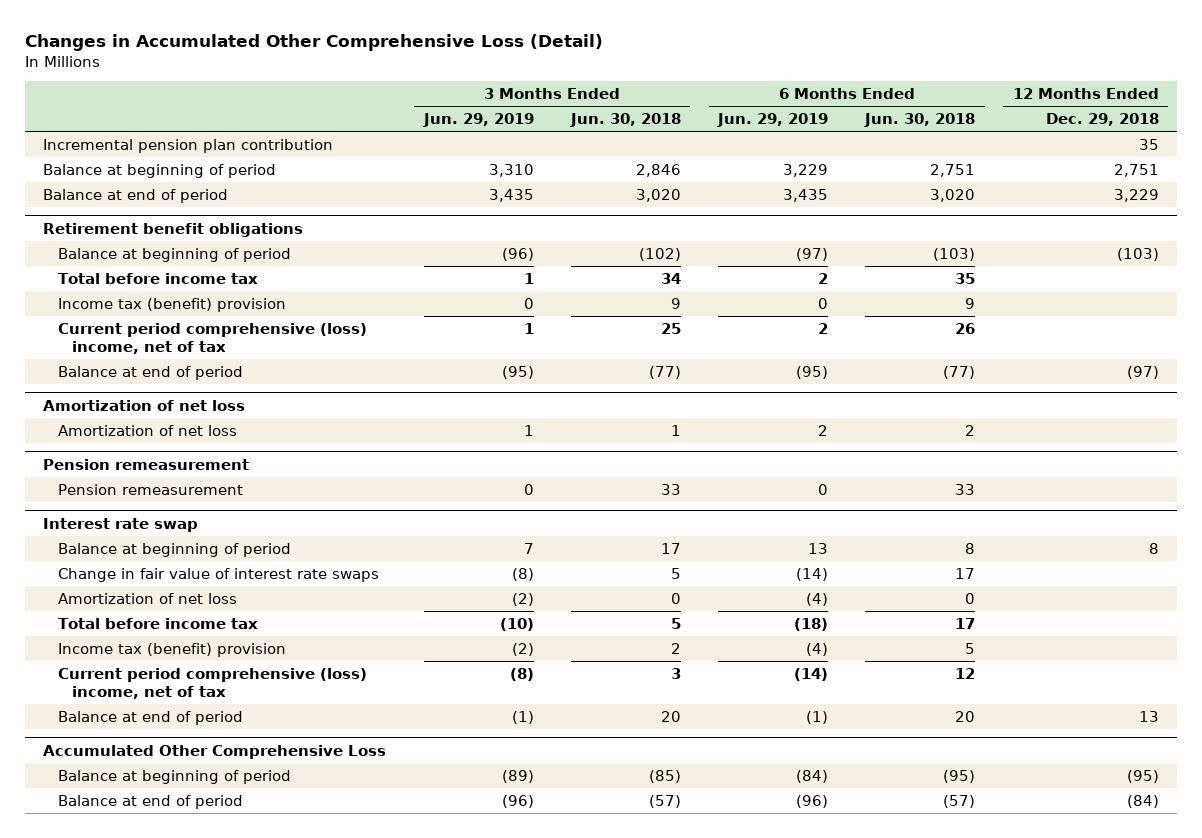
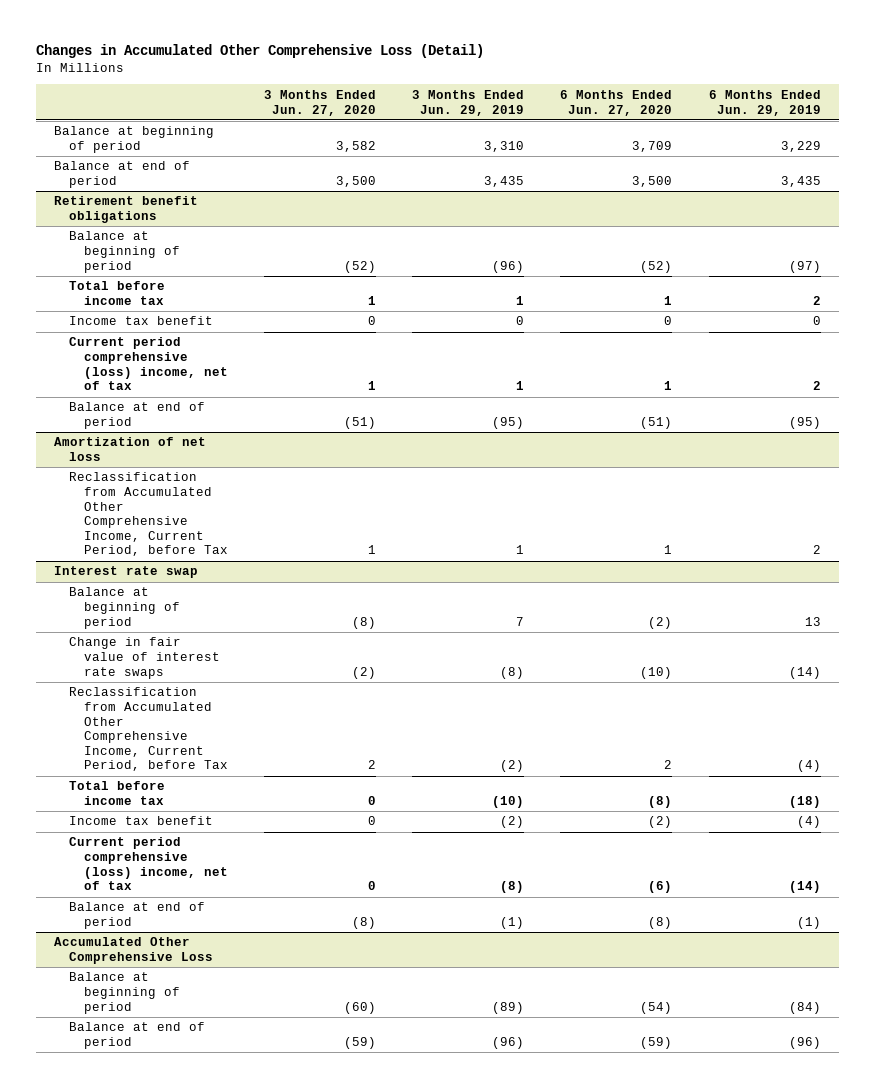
- | 3 Months Ended Jun. 29, 2019 | 3 Months Ended Jun. 30, 2018 | 6 Months Ended Jun. 29, 2019 | 6 Months Ended Jun. 30, 2018 | 12 Months Ended Dec. 29, 2018
+ | 3 Months Ended Jun. 27, 2020 | 3 Months Ended Jun. 29, 2019 | 6 Months Ended Jun. 27, 2020 | 6 Months Ended Jun. 29, 2019
- Incremental pension plan contribution | | | | | 35
@ Retirement benefit obligations
- Income tax (benefit) provision | 0 | 9 | 0 | 9 |
+ Income tax benefit | 0 | 0 | 0 | 0
@ Amortization of net loss
- Amortization of net loss | 1 | 1 | 2 | 2 |
- Pension remeasurement
- Pension remeasurement | 0 | 33 | 0 | 33 |
@ Amortization of net loss
+ Reclassification from Accumulated Other Comprehensive Income, Current Period, before Tax | 1 | 1 | 1 | 2
@ Interest rate swap
- Amortization of net loss | (2) | 0 | (4) | 0 |
+ Reclassification from Accumulated Other Comprehensive Income, Current Period, before Tax | 2 | (2) | 2 | (4)
- Income tax (benefit) provision | (2) | 2 | (4) | 5 |
+ Income tax benefit | 0 | (2) | (2) | (4)

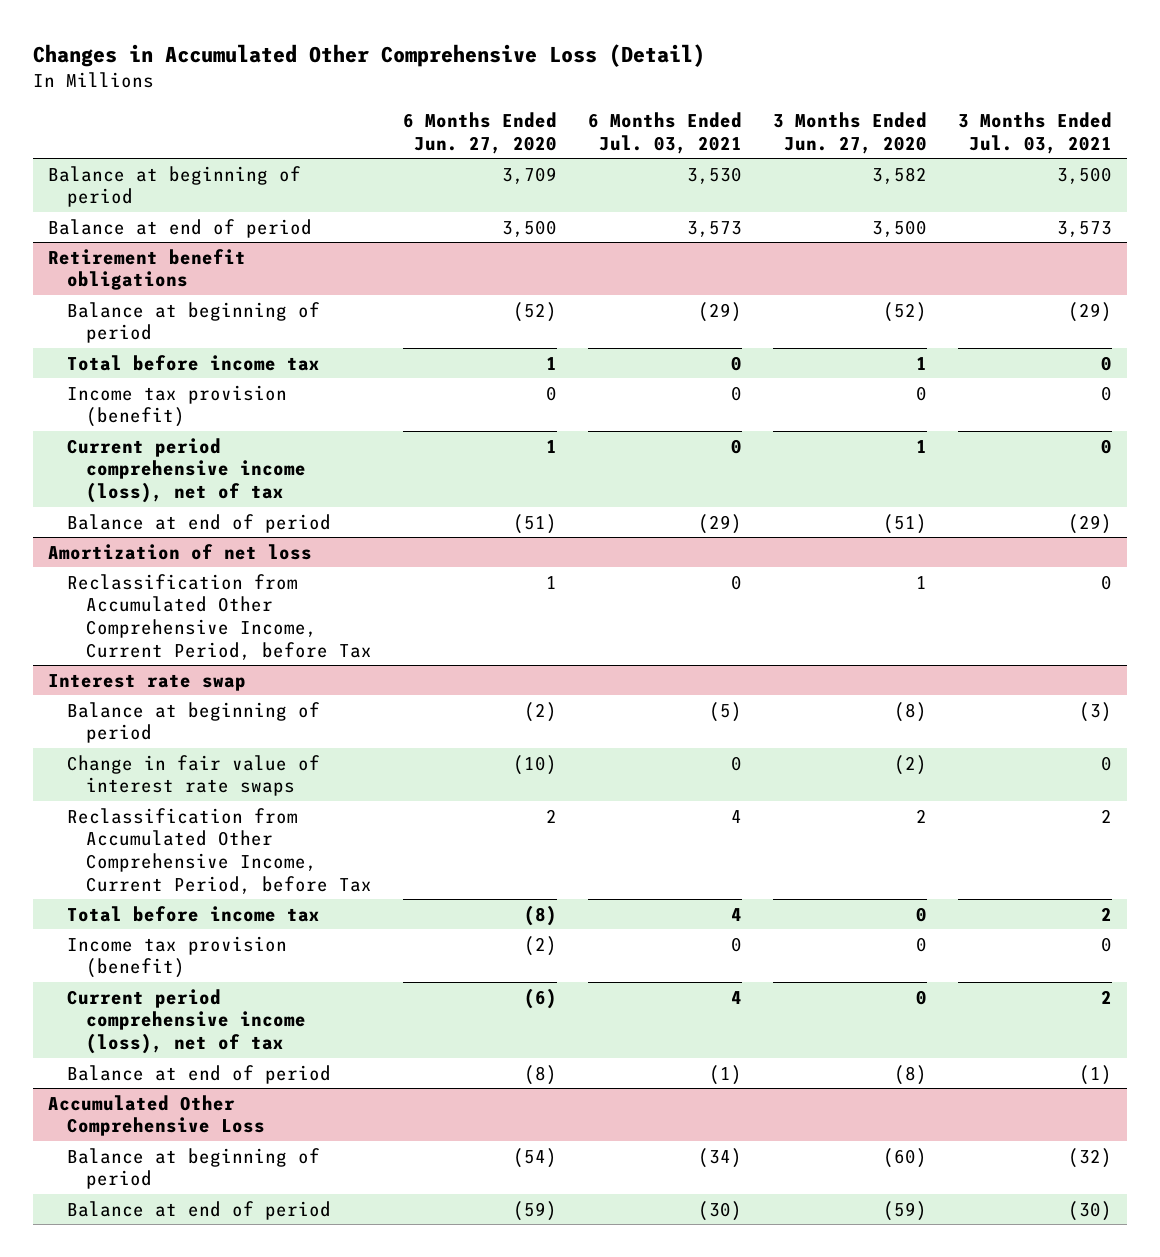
- | 3 Months Ended Jun. 27, 2020 | 3 Months Ended Jun. 29, 2019 | 6 Months Ended Jun. 27, 2020 | 6 Months Ended Jun. 29, 2019
+ | 6 Months Ended Jun. 27, 2020 | 6 Months Ended Jul. 03, 2021 | 3 Months Ended Jun. 27, 2020 | 3 Months Ended Jul. 03, 2021
@ Retirement benefit obligations
- Income tax benefit | 0 | 0 | 0 | 0
- Current period comprehensive (loss) income, net of tax | 1 | 1 | 1 | 2
+ Income tax provision (benefit) | 0 | 0 | 0 | 0
+ Current period comprehensive income (loss), net of tax | 1 | 0 | 1 | 0
@ Interest rate swap
- Income tax benefit | 0 | (2) | (2) | (4)
- Current period comprehensive (loss) income, net of tax | 0 | (8) | (6) | (14)
+ Income tax provision (benefit) | (2) | 0 | 0 | 0
+ Current period comprehensive income (loss), net of tax | (6) | 4 | 0 | 2

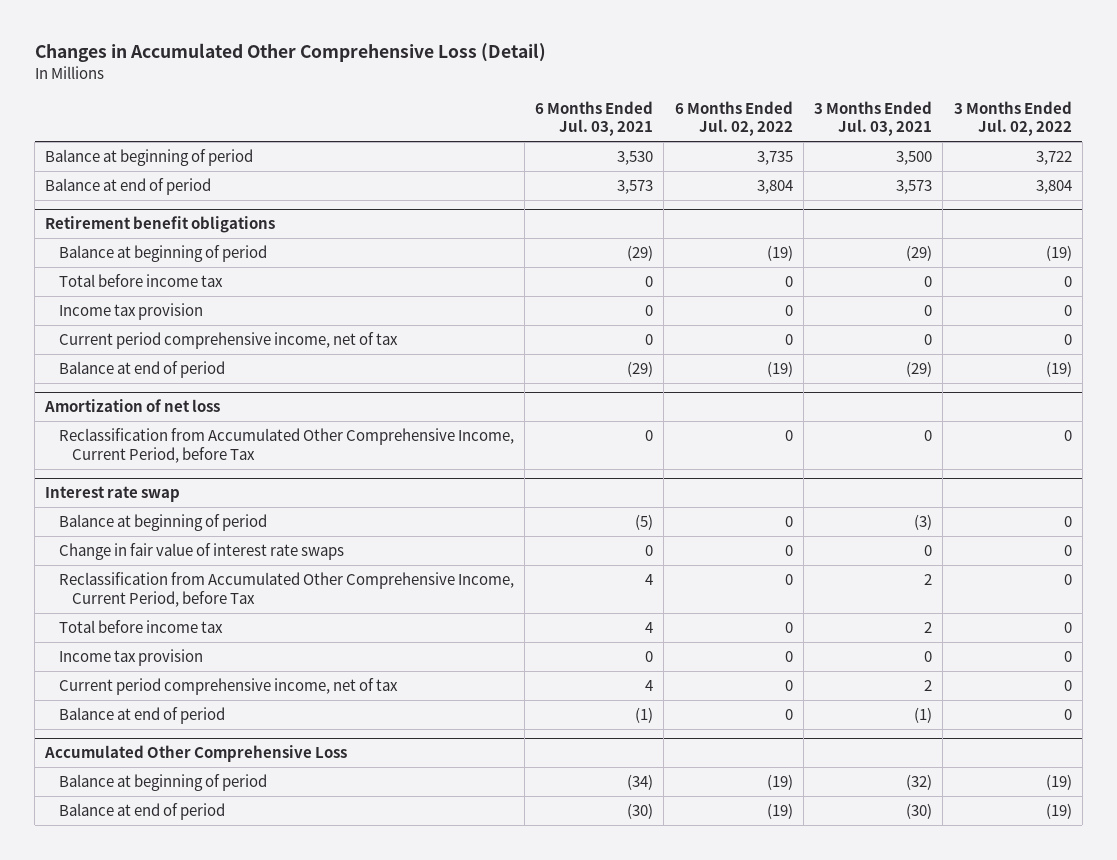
- | 6 Months Ended Jun. 27, 2020 | 6 Months Ended Jul. 03, 2021 | 3 Months Ended Jun. 27, 2020 | 3 Months Ended Jul. 03, 2021
+ | 6 Months Ended Jul. 03, 2021 | 6 Months Ended Jul. 02, 2022 | 3 Months Ended Jul. 03, 2021 | 3 Months Ended Jul. 02, 2022
@ Retirement benefit obligations
- Income tax provision (benefit) | 0 | 0 | 0 | 0
- Current period comprehensive income (loss), net of tax | 1 | 0 | 1 | 0
+ Income tax provision | 0 | 0 | 0 | 0
+ Current period comprehensive income, net of tax | 0 | 0 | 0 | 0
@ Interest rate swap
- Income tax provision (benefit) | (2) | 0 | 0 | 0
- Current period comprehensive income (loss), net of tax | (6) | 4 | 0 | 2
+ Income tax provision | 0 | 0 | 0 | 0
+ Current period comprehensive income, net of tax | 4 | 0 | 2 | 0

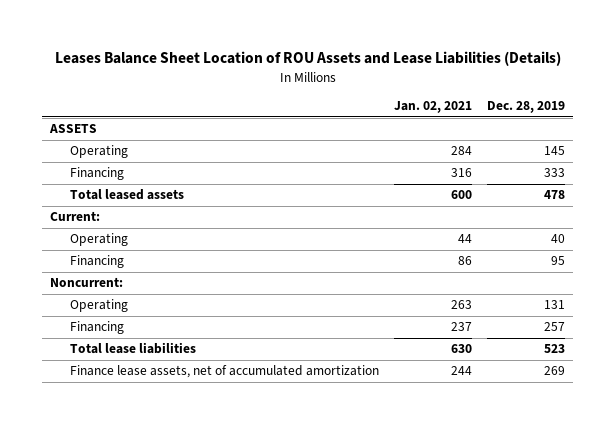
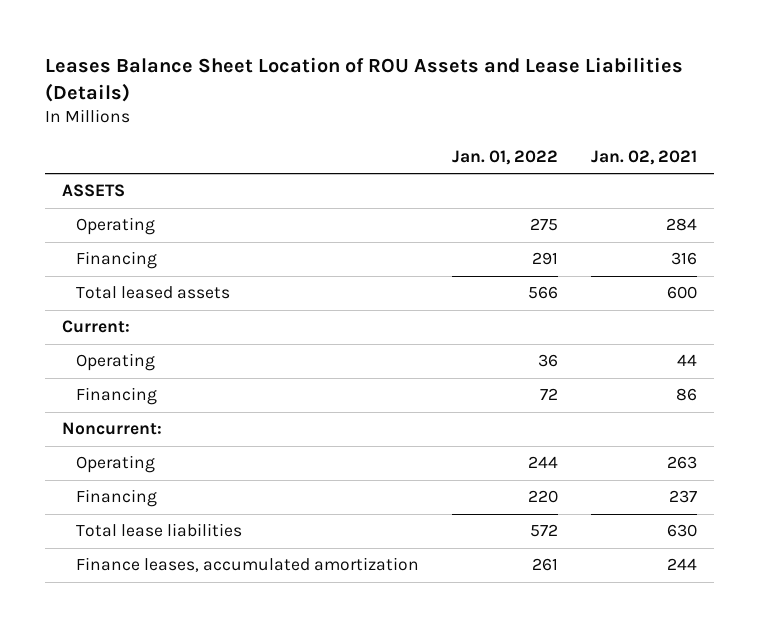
- | Jan. 02, 2021 | Dec. 28, 2019
+ | Jan. 01, 2022 | Jan. 02, 2021
- Finance lease assets, net of accumulated amortization | 244 | 269
+ Finance leases, accumulated amortization | 261 | 244

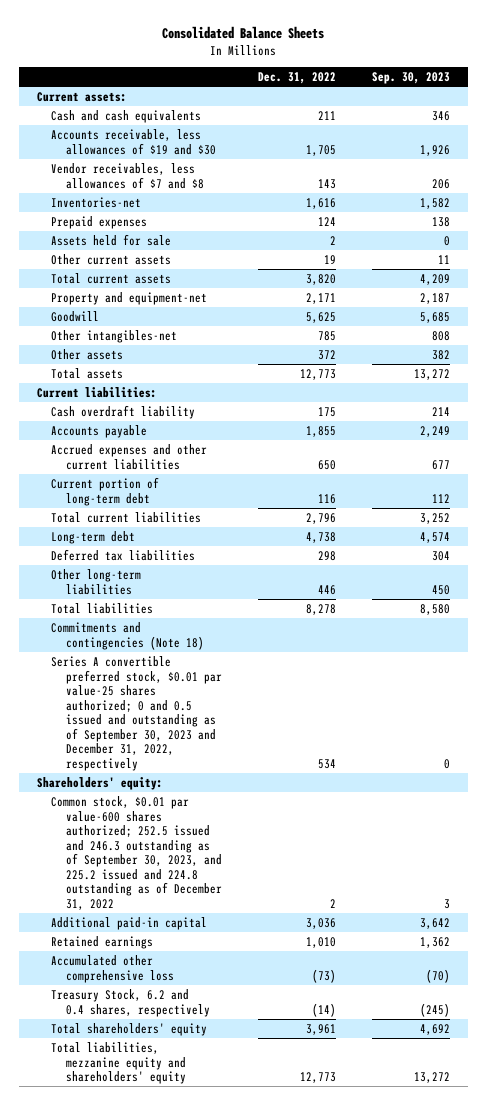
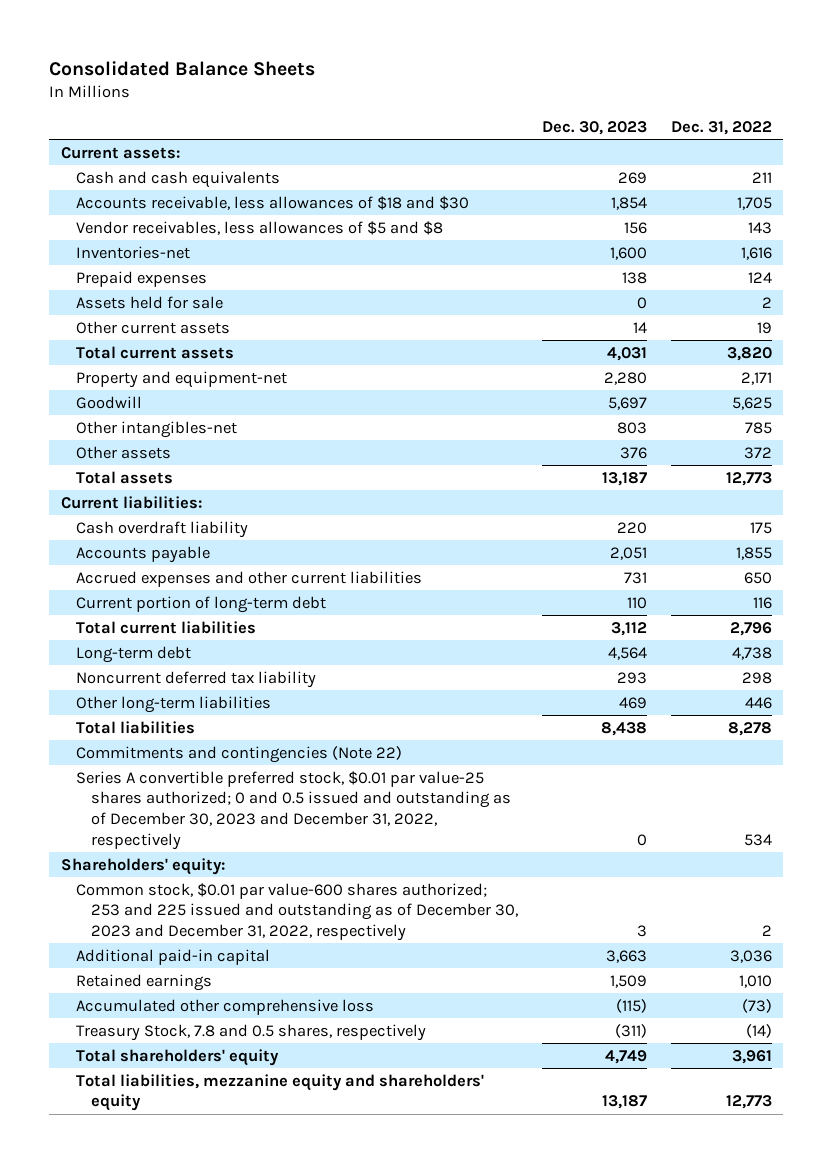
- | Dec. 31, 2022 | Sep. 30, 2023
+ | Dec. 30, 2023 | Dec. 31, 2022
- Accounts receivable, less allowances of $19 and $30 | 1,705 | 1,926
- Vendor receivables, less allowances of $7 and $8 | 143 | 206
+ Accounts receivable, less allowances of $18 and $30 | 1,854 | 1,705
+ Vendor receivables, less allowances of $5 and $8 | 156 | 143
- Deferred tax liabilities | 298 | 304
+ Noncurrent deferred tax liability | 293 | 298
- Commitments and contingencies (Note 18)
- Series A convertible preferred stock, $0.01 par value-25 shares authorized; 0 and 0.5 issued and outstanding as of September 30, 2023 and December 31, 2022, respectively | 534 | 0
+ Commitments and contingencies (Note 22)
+ Series A convertible preferred stock, $0.01 par value-25 shares authorized; 0 and 0.5 issued and outstanding as of December 30, 2023 and December 31, 2022, respectively | 0 | 534
- Common stock, $0.01 par value-600 shares authorized; 252.5 issued and 246.3 outstanding as of September 30, 2023, and 225.2 issued and 224.8 outstanding as of December 31, 2022 | 2 | 3
+ Common stock, $0.01 par value-600 shares authorized; 253 and 225 issued and outstanding as of December 30, 2023 and December 31, 2022, respectively | 3 | 2
- Treasury Stock, 6.2 and 0.4 shares, respectively | (14) | (245)
+ Treasury Stock, 7.8 and 0.5 shares, respectively | (311) | (14)

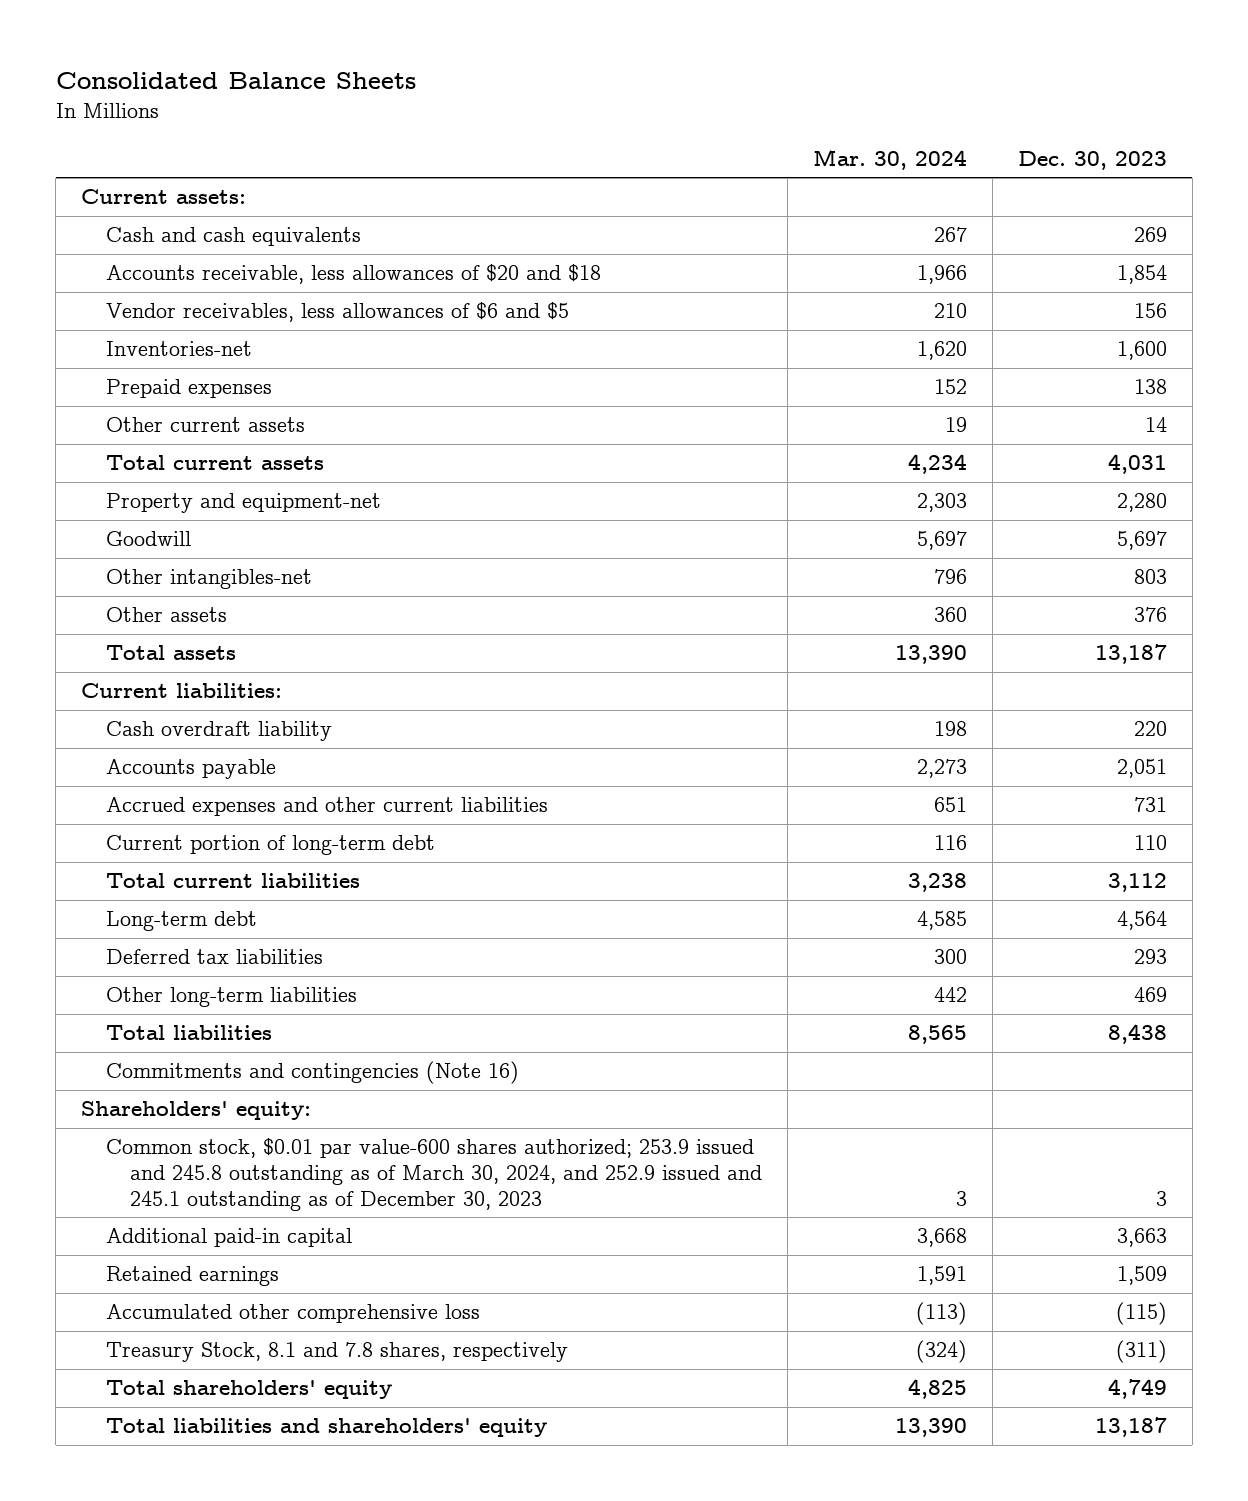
- | Dec. 30, 2023 | Dec. 31, 2022
+ | Mar. 30, 2024 | Dec. 30, 2023
- Accounts receivable, less allowances of $18 and $30 | 1,854 | 1,705
- Vendor receivables, less allowances of $5 and $8 | 156 | 143
+ Accounts receivable, less allowances of $20 and $18 | 1,966 | 1,854
+ Vendor receivables, less allowances of $6 and $5 | 210 | 156
- Assets held for sale | 0 | 2
- Noncurrent deferred tax liability | 293 | 298
+ Deferred tax liabilities | 300 | 293
- Commitments and contingencies (Note 22)
- Series A convertible preferred stock, $0.01 par value-25 shares authorized; 0 and 0.5 issued and outstanding as of December 30, 2023 and December 31, 2022, respectively | 0 | 534
+ Commitments and contingencies (Note 16)
- Common stock, $0.01 par value-600 shares authorized; 253 and 225 issued and outstanding as of December 30, 2023 and December 31, 2022, respectively | 3 | 2
+ Common stock, $0.01 par value-600 shares authorized; 253.9 issued and 245.8 outstanding as of March 30, 2024, and 252.9 issued and 245.1 outstanding as of December 30, 2023 | 3 | 3
- Treasury Stock, 7.8 and 0.5 shares, respectively | (311) | (14)
+ Treasury Stock, 8.1 and 7.8 shares, respectively | (324) | (311)
- Total liabilities, mezzanine equity and shareholders' equity | 13,187 | 12,773
+ Total liabilities and shareholders' equity | 13,390 | 13,187

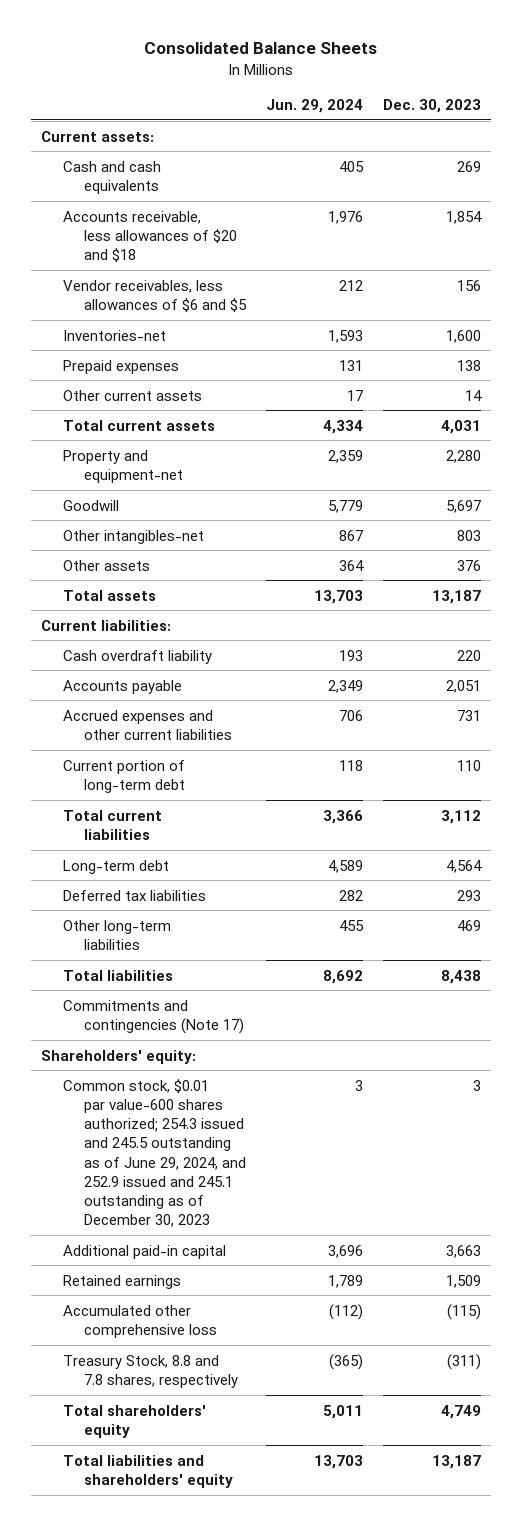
- | Mar. 30, 2024 | Dec. 30, 2023
+ | Jun. 29, 2024 | Dec. 30, 2023
- Commitments and contingencies (Note 16)
+ Commitments and contingencies (Note 17)
- Common stock, $0.01 par value-600 shares authorized; 253.9 issued and 245.8 outstanding as of March 30, 2024, and 252.9 issued and 245.1 outstanding as of December 30, 2023 | 3 | 3
+ Common stock, $0.01 par value-600 shares authorized; 254.3 issued and 245.5 outstanding as of June 29, 2024, and 252.9 issued and 245.1 outstanding as of December 30, 2023 | 3 | 3
- Treasury Stock, 8.1 and 7.8 shares, respectively | (324) | (311)
+ Treasury Stock, 8.8 and 7.8 shares, respectively | (365) | (311)

